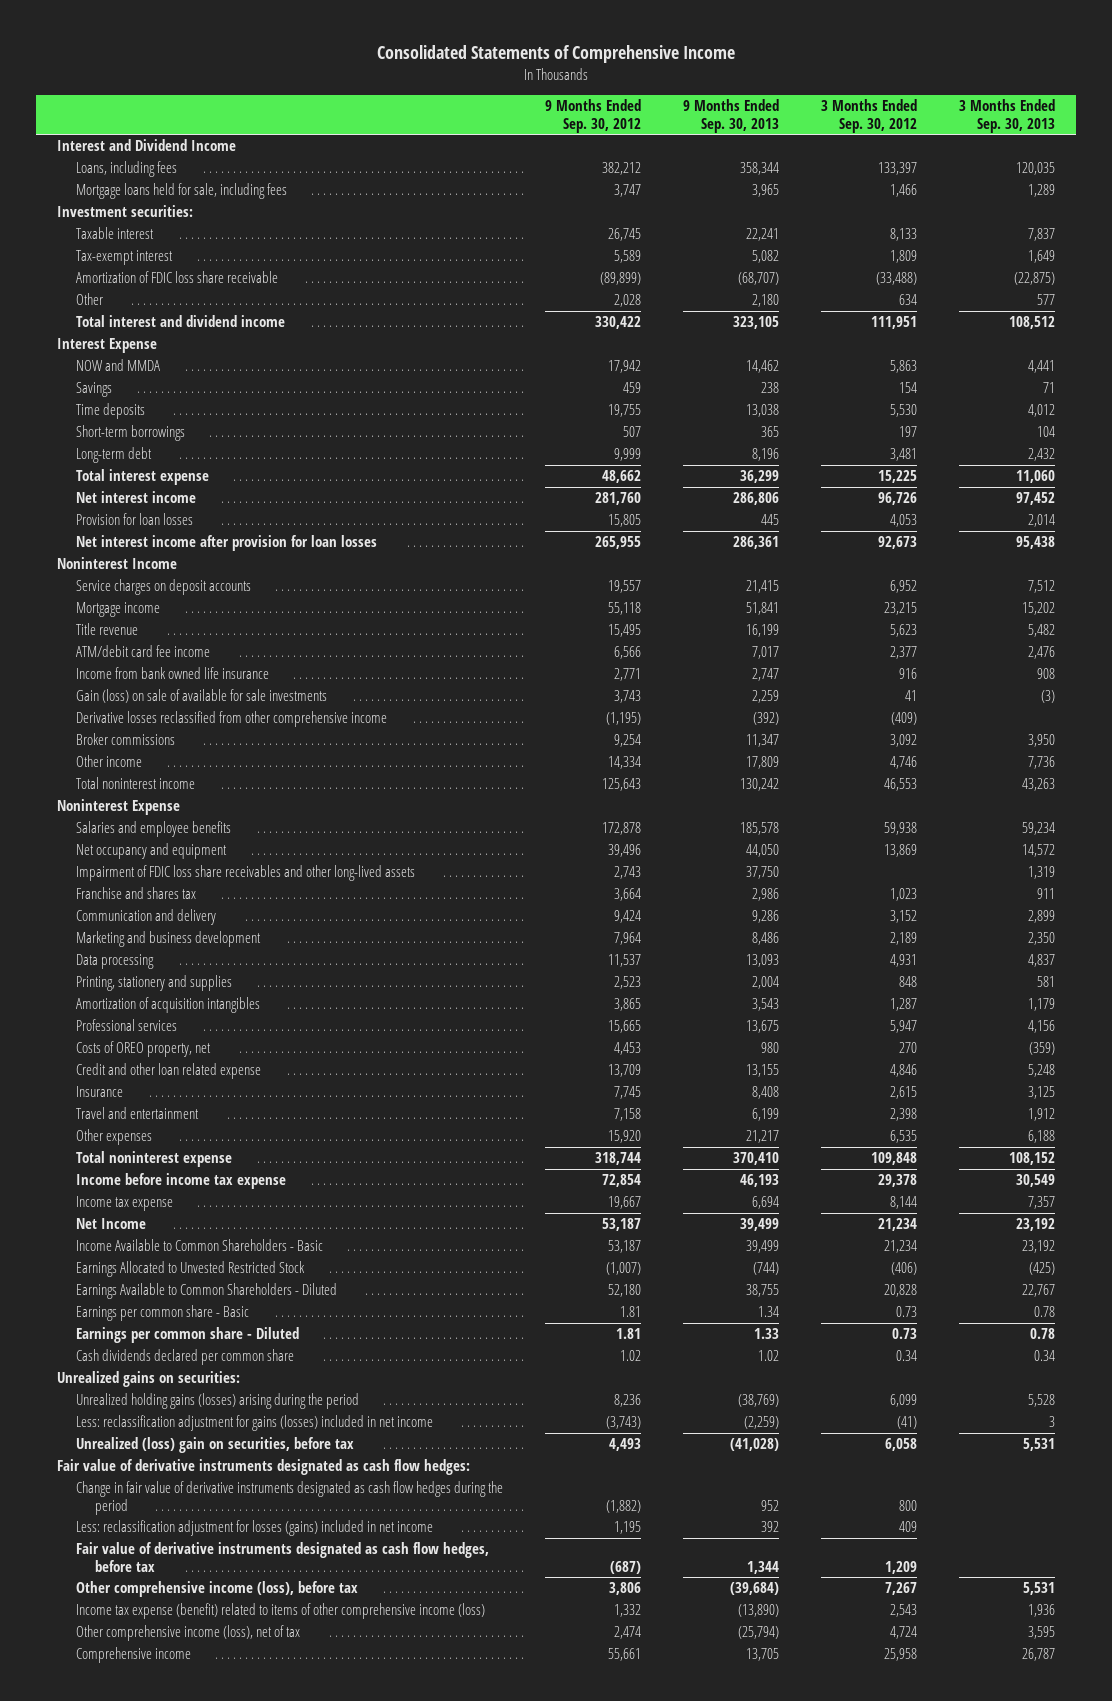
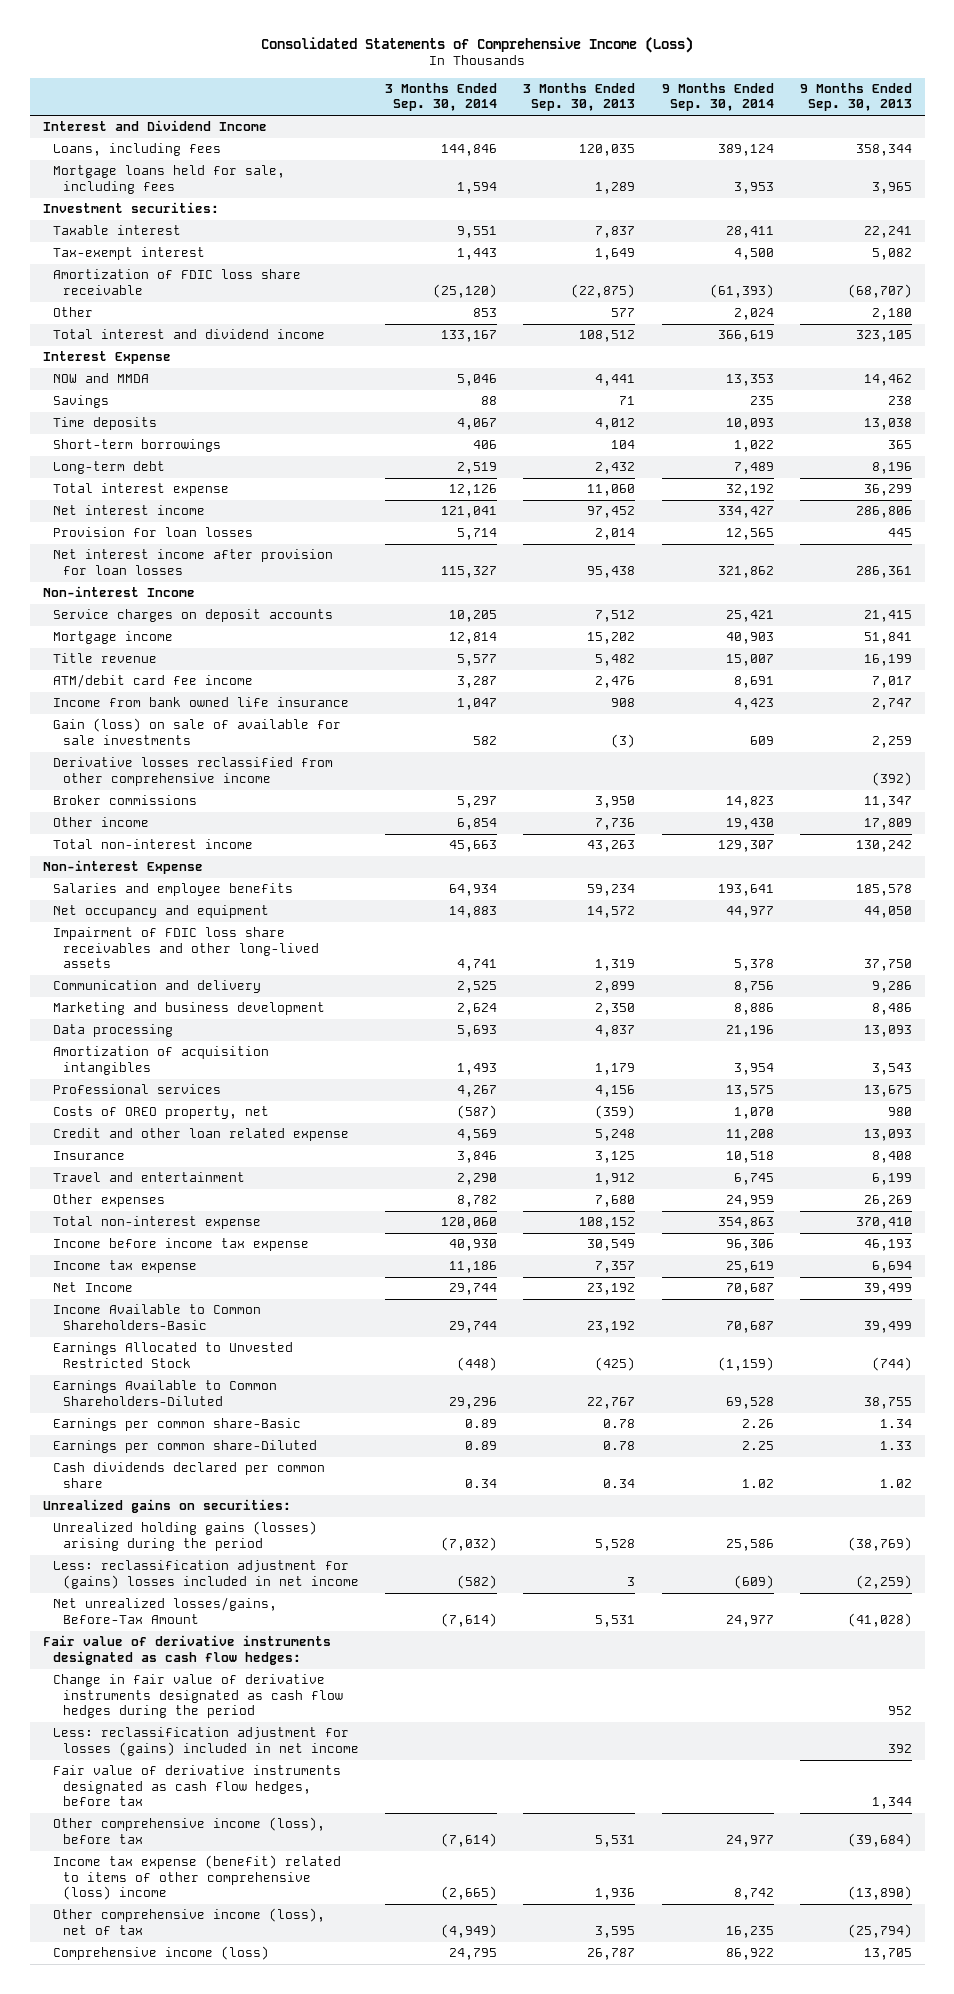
- Consolidated Statements of Comprehensive Income
+ Consolidated Statements of Comprehensive Income (Loss)
- | 9 Months Ended Sep. 30, 2012 | 9 Months Ended Sep. 30, 2013 | 3 Months Ended Sep. 30, 2012 | 3 Months Ended Sep. 30, 2013
+ | 3 Months Ended Sep. 30, 2014 | 3 Months Ended Sep. 30, 2013 | 9 Months Ended Sep. 30, 2014 | 9 Months Ended Sep. 30, 2013
- Noninterest Income
+ Non-interest Income
- Total noninterest income | 125,643 | 130,242 | 46,553 | 43,263
- Noninterest Expense
+ Total non-interest income | 45,663 | 43,263 | 129,307 | 130,242
+ Non-interest Expense
- Franchise and shares tax | 3,664 | 2,986 | 1,023 | 911
- Printing, stationery and supplies | 2,523 | 2,004 | 848 | 581
- Credit and other loan related expense | 13,709 | 13,155 | 4,846 | 5,248
+ Credit and other loan related expense | 4,569 | 5,248 | 11,208 | 13,093
- Other expenses | 15,920 | 21,217 | 6,535 | 6,188
- Total noninterest expense | 318,744 | 370,410 | 109,848 | 108,152
+ Other expenses | 8,782 | 7,680 | 24,959 | 26,269
+ Total non-interest expense | 120,060 | 108,152 | 354,863 | 370,410
- Income Available to Common Shareholders - Basic | 53,187 | 39,499 | 21,234 | 23,192
+ Income Available to Common Shareholders-Basic | 29,744 | 23,192 | 70,687 | 39,499
- Earnings Available to Common Shareholders - Diluted | 52,180 | 38,755 | 20,828 | 22,767
- Earnings per common share - Basic | 1.81 | 1.34 | 0.73 | 0.78
- Earnings per common share - Diluted | 1.81 | 1.33 | 0.73 | 0.78
+ Earnings Available to Common Shareholders-Diluted | 29,296 | 22,767 | 69,528 | 38,755
+ Earnings per common share-Basic | 0.89 | 0.78 | 2.26 | 1.34
+ Earnings per common share-Diluted | 0.89 | 0.78 | 2.25 | 1.33
- Less: reclassification adjustment for gains (losses) included in net income | (3,743) | (2,259) | (41) | 3
- Unrealized (loss) gain on securities, before tax | 4,493 | (41,028) | 6,058 | 5,531
+ Less: reclassification adjustment for (gains) losses included in net income | (582) | 3 | (609) | (2,259)
+ Net unrealized losses/gains, Before-Tax Amount | (7,614) | 5,531 | 24,977 | (41,028)
- Income tax expense (benefit) related to items of other comprehensive income (loss) | 1,332 | (13,890) | 2,543 | 1,936
+ Income tax expense (benefit) related to items of other comprehensive (loss) income | (2,665) | 1,936 | 8,742 | (13,890)
- Comprehensive income | 55,661 | 13,705 | 25,958 | 26,787
+ Comprehensive income (loss) | 24,795 | 26,787 | 86,922 | 13,705

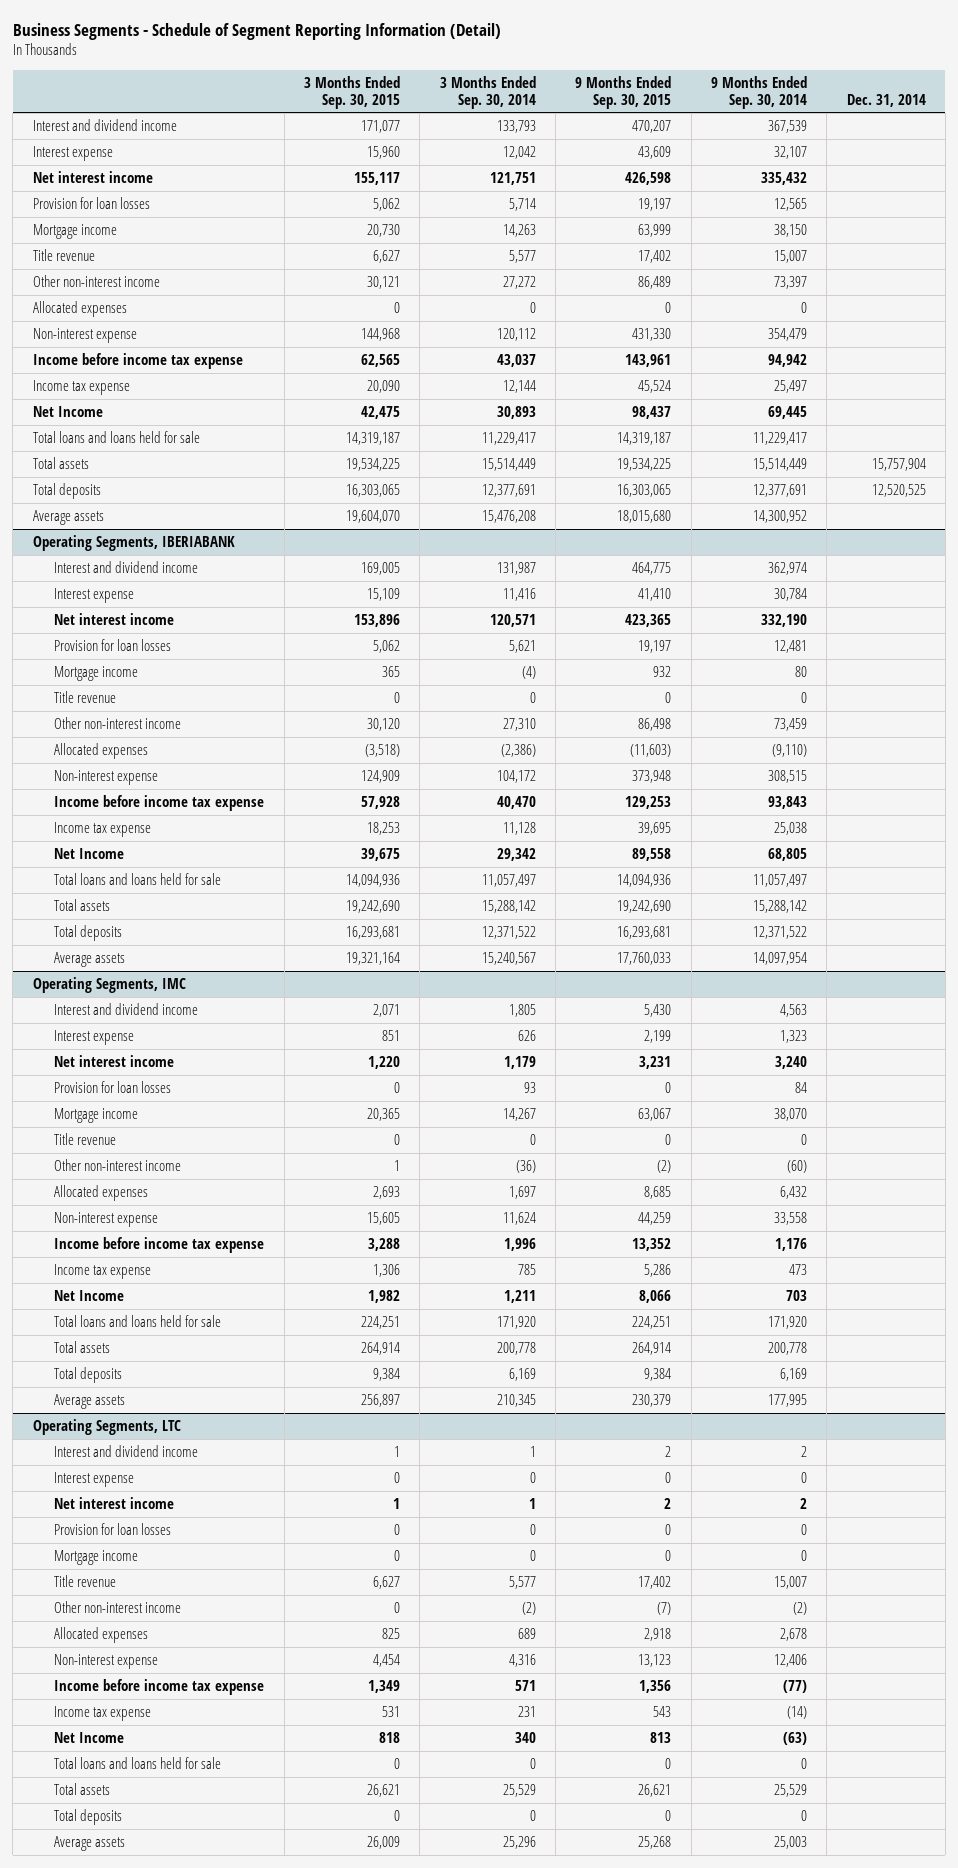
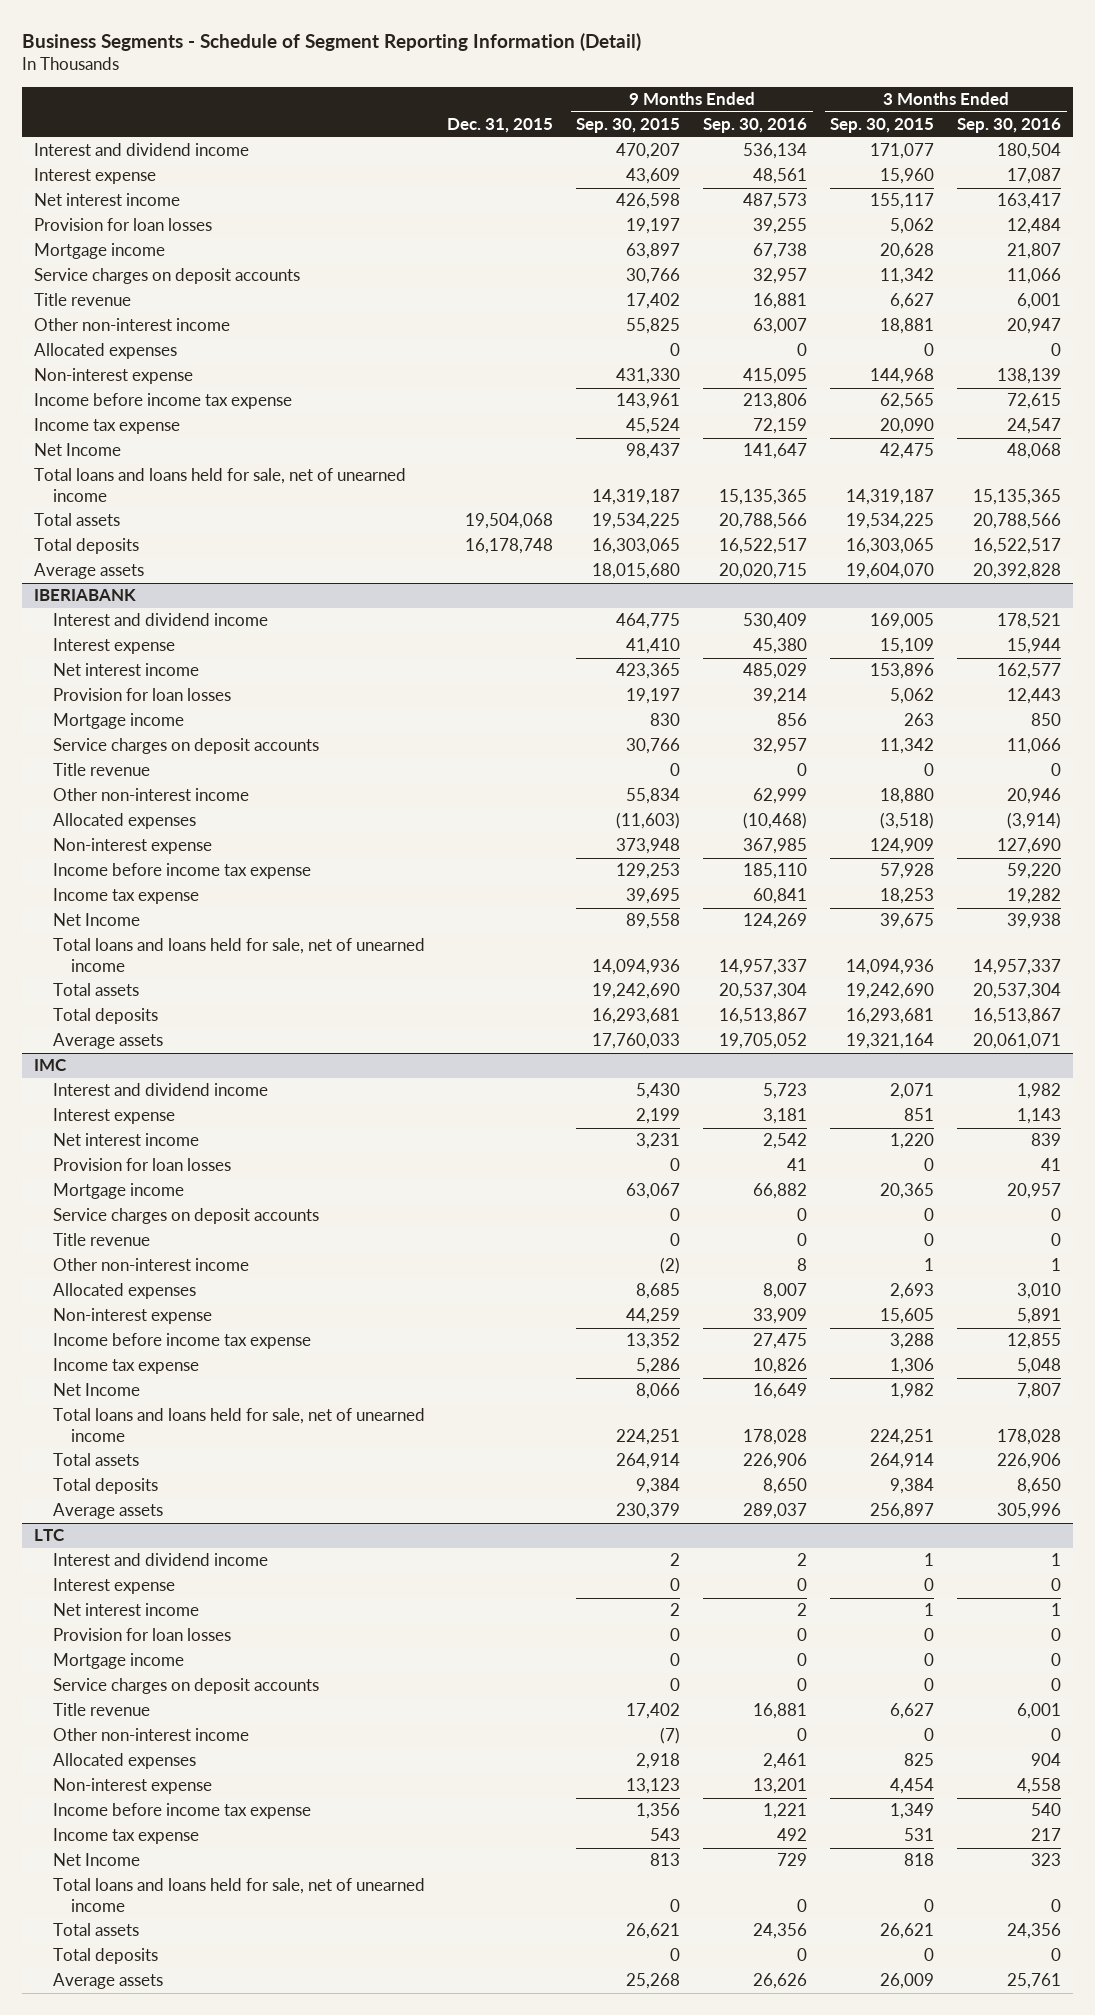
- | 3 Months Ended Sep. 30, 2015 | 3 Months Ended Sep. 30, 2014 | 9 Months Ended Sep. 30, 2015 | 9 Months Ended Sep. 30, 2014 | Dec. 31, 2014
+ | Dec. 31, 2015 | 9 Months Ended Sep. 30, 2015 | 9 Months Ended Sep. 30, 2016 | 3 Months Ended Sep. 30, 2015 | 3 Months Ended Sep. 30, 2016
- Mortgage income | 20,730 | 14,263 | 63,999 | 38,150 |
+ Mortgage income | | 63,897 | 67,738 | 20,628 | 21,807
+ Service charges on deposit accounts | | 30,766 | 32,957 | 11,342 | 11,066
- Other non-interest income | 30,121 | 27,272 | 86,489 | 73,397 |
+ Other non-interest income | | 55,825 | 63,007 | 18,881 | 20,947
- Total loans and loans held for sale | 14,319,187 | 11,229,417 | 14,319,187 | 11,229,417 |
+ Total loans and loans held for sale, net of unearned income | | 14,319,187 | 15,135,365 | 14,319,187 | 15,135,365
- Operating Segments, IBERIABANK
+ IBERIABANK
- Mortgage income | 365 | (4) | 932 | 80 |
+ Mortgage income | | 830 | 856 | 263 | 850
+ Service charges on deposit accounts | | 30,766 | 32,957 | 11,342 | 11,066
- Other non-interest income | 30,120 | 27,310 | 86,498 | 73,459 |
+ Other non-interest income | | 55,834 | 62,999 | 18,880 | 20,946
- Total loans and loans held for sale | 14,094,936 | 11,057,497 | 14,094,936 | 11,057,497 |
+ Total loans and loans held for sale, net of unearned income | | 14,094,936 | 14,957,337 | 14,094,936 | 14,957,337
- Operating Segments, IMC
+ IMC
+ Service charges on deposit accounts | | 0 | 0 | 0 | 0
- Total loans and loans held for sale | 224,251 | 171,920 | 224,251 | 171,920 |
+ Total loans and loans held for sale, net of unearned income | | 224,251 | 178,028 | 224,251 | 178,028
- Operating Segments, LTC
+ LTC
+ Service charges on deposit accounts | | 0 | 0 | 0 | 0
- Total loans and loans held for sale | 0 | 0 | 0 | 0 |
+ Total loans and loans held for sale, net of unearned income | | 0 | 0 | 0 | 0

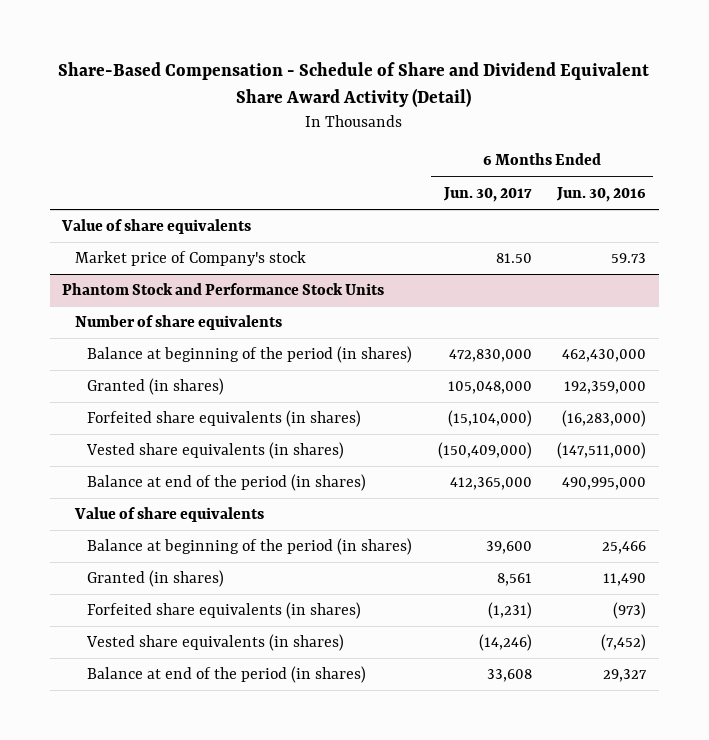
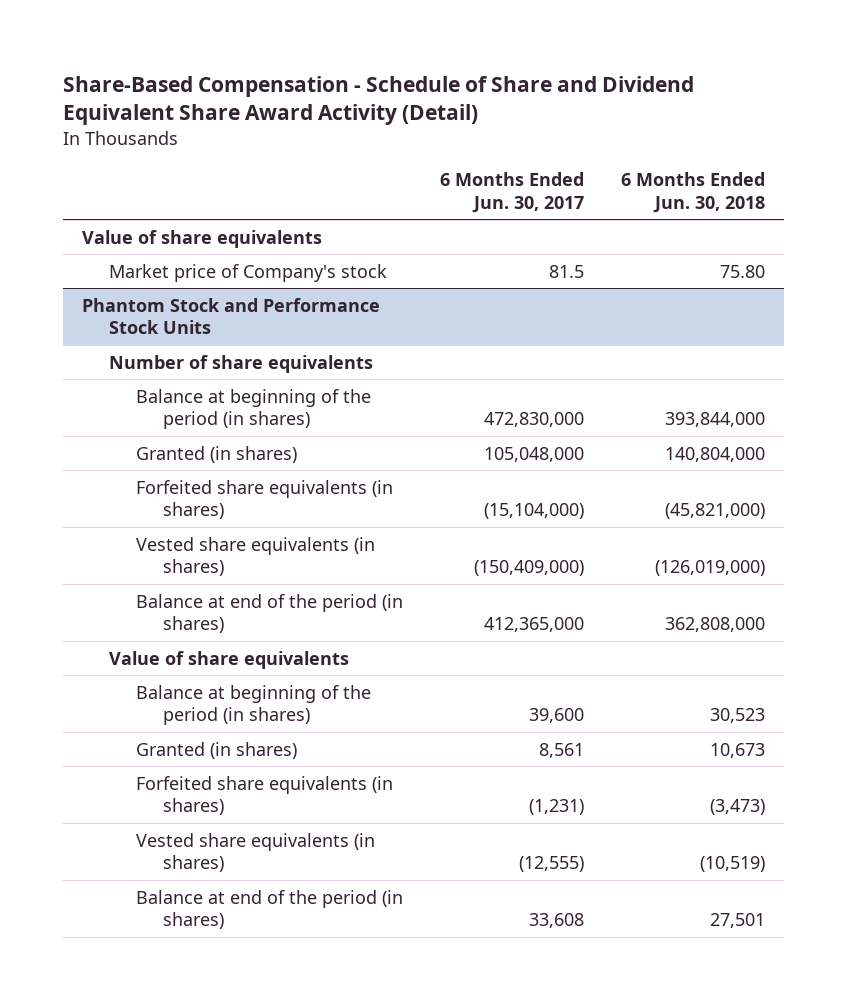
- | 6 Months Ended Jun. 30, 2017 | 6 Months Ended Jun. 30, 2016
+ | 6 Months Ended Jun. 30, 2017 | 6 Months Ended Jun. 30, 2018
- Market price of Company's stock | 81.50 | 59.73
+ Market price of Company's stock | 81.5 | 75.80
@ Phantom Stock and Performance Stock Units
- Vested share equivalents (in shares) | (14,246) | (7,452)
+ Vested share equivalents (in shares) | (12,555) | (10,519)

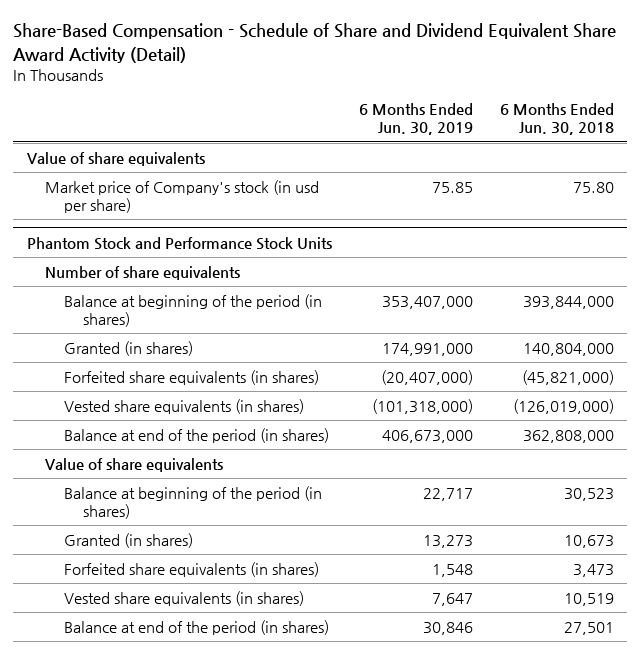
- | 6 Months Ended Jun. 30, 2017 | 6 Months Ended Jun. 30, 2018
+ | 6 Months Ended Jun. 30, 2019 | 6 Months Ended Jun. 30, 2018
- Market price of Company's stock | 81.5 | 75.80
+ Market price of Company's stock (in usd per share) | 75.85 | 75.80
@ Phantom Stock and Performance Stock Units
- Forfeited share equivalents (in shares) | (1,231) | (3,473)
- Vested share equivalents (in shares) | (12,555) | (10,519)
+ Forfeited share equivalents (in shares) | 1,548 | 3,473
+ Vested share equivalents (in shares) | 7,647 | 10,519

